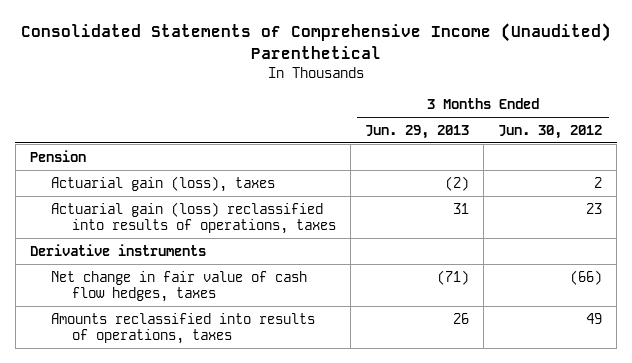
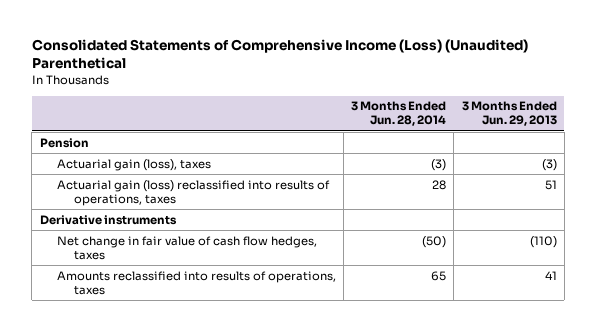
- Consolidated Statements of Comprehensive Income (Unaudited) Parenthetical
+ Consolidated Statements of Comprehensive Income (Loss) (Unaudited) Parenthetical
- | 3 Months Ended Jun. 29, 2013 | 3 Months Ended Jun. 30, 2012
+ | 3 Months Ended Jun. 28, 2014 | 3 Months Ended Jun. 29, 2013
- Actuarial gain (loss), taxes | (2) | 2
- Actuarial gain (loss) reclassified into results of operations, taxes | 31 | 23
+ Actuarial gain (loss), taxes | (3) | (3)
+ Actuarial gain (loss) reclassified into results of operations, taxes | 28 | 51
- Net change in fair value of cash flow hedges, taxes | (71) | (66)
- Amounts reclassified into results of operations, taxes | 26 | 49
+ Net change in fair value of cash flow hedges, taxes | (50) | (110)
+ Amounts reclassified into results of operations, taxes | 65 | 41

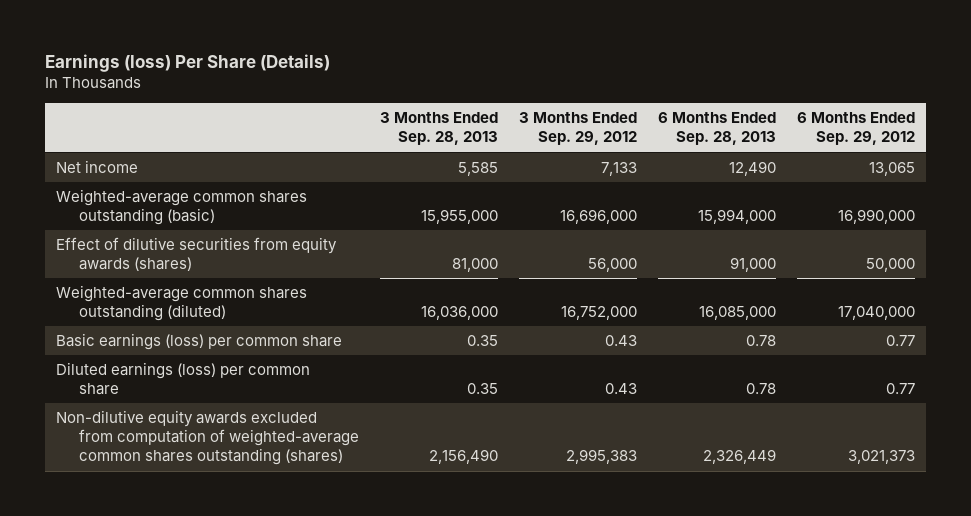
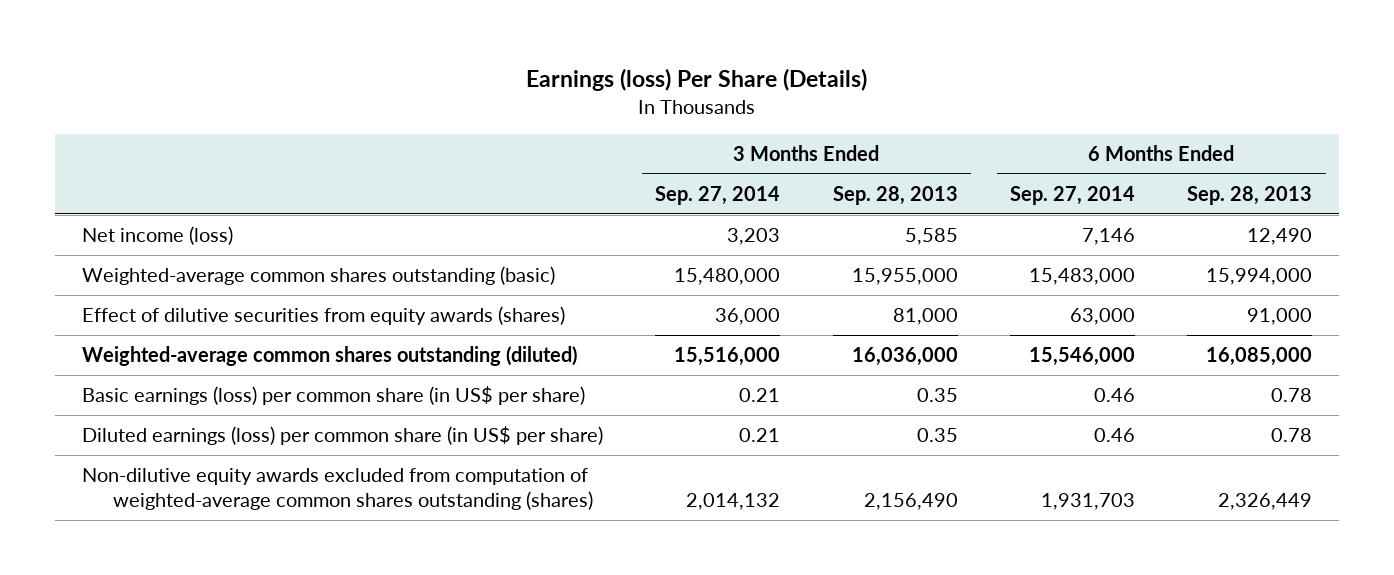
- | 3 Months Ended Sep. 28, 2013 | 3 Months Ended Sep. 29, 2012 | 6 Months Ended Sep. 28, 2013 | 6 Months Ended Sep. 29, 2012
+ | 3 Months Ended Sep. 27, 2014 | 3 Months Ended Sep. 28, 2013 | 6 Months Ended Sep. 27, 2014 | 6 Months Ended Sep. 28, 2013
- Net income | 5,585 | 7,133 | 12,490 | 13,065
+ Net income (loss) | 3,203 | 5,585 | 7,146 | 12,490
- Basic earnings (loss) per common share | 0.35 | 0.43 | 0.78 | 0.77
- Diluted earnings (loss) per common share | 0.35 | 0.43 | 0.78 | 0.77
+ Basic earnings (loss) per common share (in US$ per share) | 0.21 | 0.35 | 0.46 | 0.78
+ Diluted earnings (loss) per common share (in US$ per share) | 0.21 | 0.35 | 0.46 | 0.78

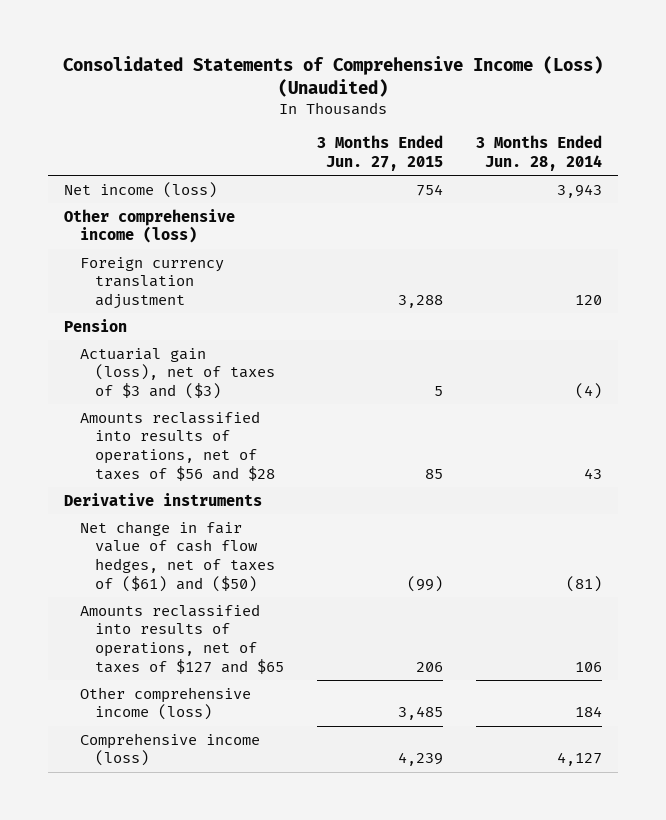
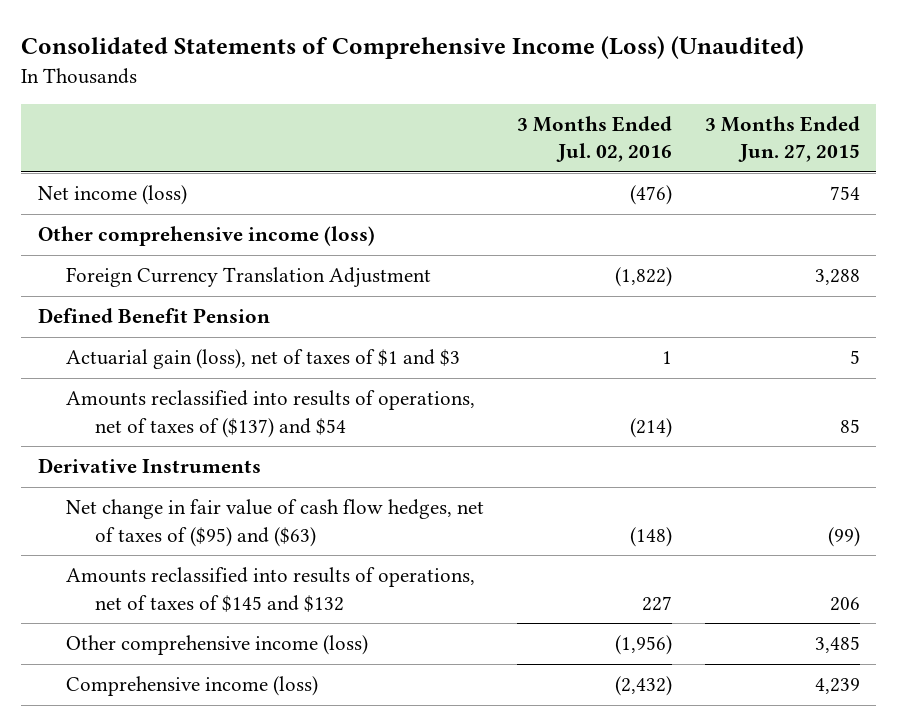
- | 3 Months Ended Jun. 27, 2015 | 3 Months Ended Jun. 28, 2014
+ | 3 Months Ended Jul. 02, 2016 | 3 Months Ended Jun. 27, 2015
- Foreign currency translation adjustment | 3,288 | 120
- Pension
- Actuarial gain (loss), net of taxes of $3 and ($3) | 5 | (4)
- Amounts reclassified into results of operations, net of taxes of $56 and $28 | 85 | 43
- Derivative instruments
- Net change in fair value of cash flow hedges, net of taxes of ($61) and ($50) | (99) | (81)
- Amounts reclassified into results of operations, net of taxes of $127 and $65 | 206 | 106
+ Foreign Currency Translation Adjustment | (1,822) | 3,288
+ Defined Benefit Pension
+ Actuarial gain (loss), net of taxes of $1 and $3 | 1 | 5
+ Amounts reclassified into results of operations, net of taxes of ($137) and $54 | (214) | 85
+ Derivative Instruments
+ Net change in fair value of cash flow hedges, net of taxes of ($95) and ($63) | (148) | (99)
+ Amounts reclassified into results of operations, net of taxes of $145 and $132 | 227 | 206

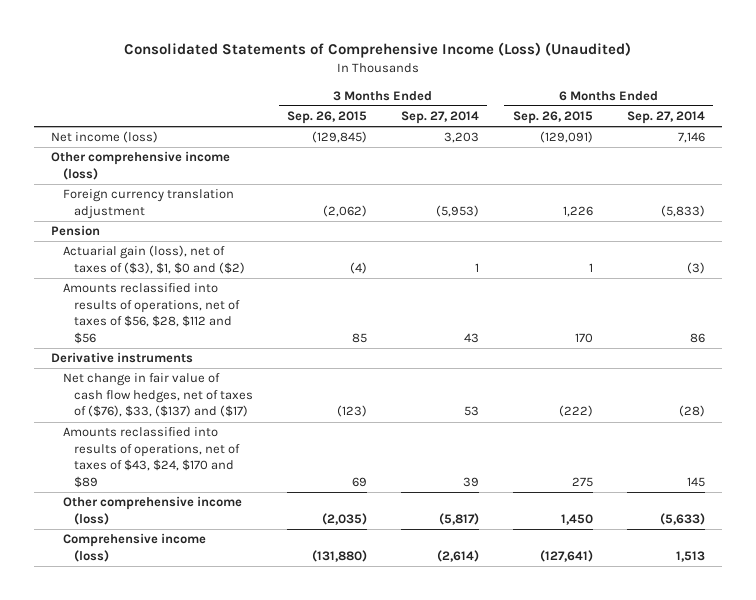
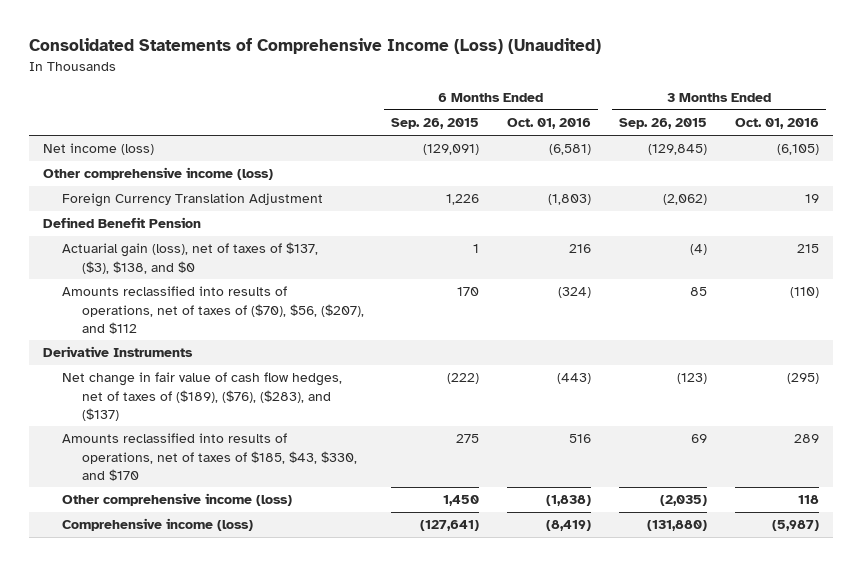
- | 3 Months Ended Sep. 26, 2015 | 3 Months Ended Sep. 27, 2014 | 6 Months Ended Sep. 26, 2015 | 6 Months Ended Sep. 27, 2014
+ | 6 Months Ended Sep. 26, 2015 | 6 Months Ended Oct. 01, 2016 | 3 Months Ended Sep. 26, 2015 | 3 Months Ended Oct. 01, 2016
- Foreign currency translation adjustment | (2,062) | (5,953) | 1,226 | (5,833)
- Pension
- Actuarial gain (loss), net of taxes of ($3), $1, $0 and ($2) | (4) | 1 | 1 | (3)
- Amounts reclassified into results of operations, net of taxes of $56, $28, $112 and $56 | 85 | 43 | 170 | 86
- Derivative instruments
- Net change in fair value of cash flow hedges, net of taxes of ($76), $33, ($137) and ($17) | (123) | 53 | (222) | (28)
- Amounts reclassified into results of operations, net of taxes of $43, $24, $170 and $89 | 69 | 39 | 275 | 145
+ Foreign Currency Translation Adjustment | 1,226 | (1,803) | (2,062) | 19
+ Defined Benefit Pension
+ Actuarial gain (loss), net of taxes of $137, ($3), $138, and $0 | 1 | 216 | (4) | 215
+ Amounts reclassified into results of operations, net of taxes of ($70), $56, ($207), and $112 | 170 | (324) | 85 | (110)
+ Derivative Instruments
+ Net change in fair value of cash flow hedges, net of taxes of ($189), ($76), ($283), and ($137) | (222) | (443) | (123) | (295)
+ Amounts reclassified into results of operations, net of taxes of $185, $43, $330, and $170 | 275 | 516 | 69 | 289

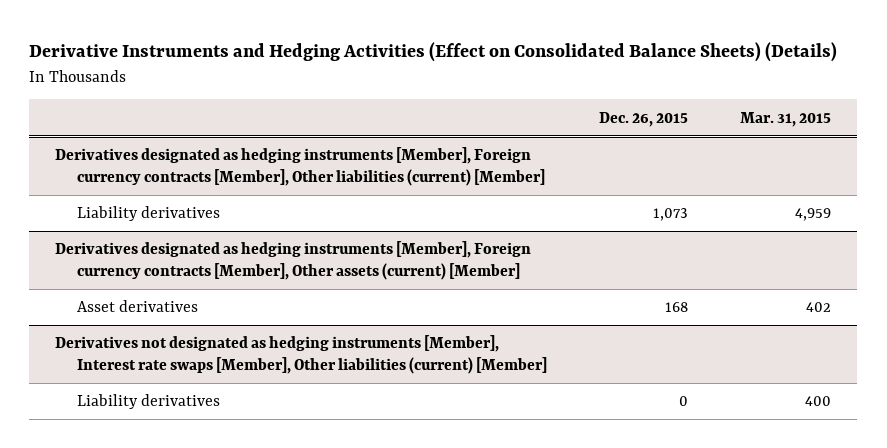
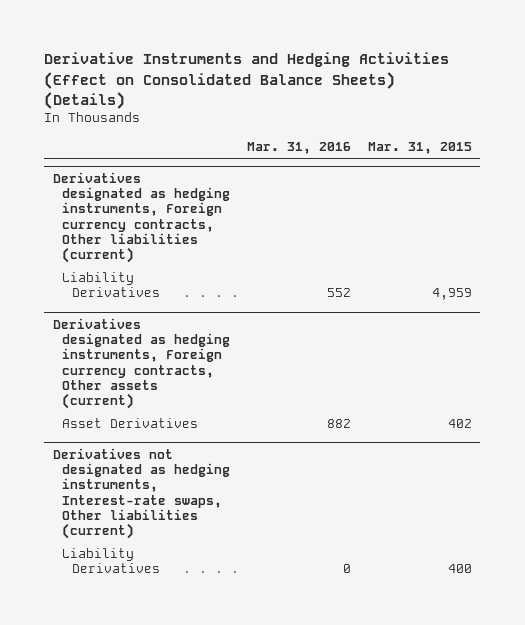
- | Dec. 26, 2015 | Mar. 31, 2015
+ | Mar. 31, 2016 | Mar. 31, 2015
- Derivatives designated as hedging instruments [Member], Foreign currency contracts [Member], Other liabilities (current) [Member]
- Liability derivatives | 1,073 | 4,959
- Derivatives designated as hedging instruments [Member], Foreign currency contracts [Member], Other assets (current) [Member]
- Asset derivatives | 168 | 402
- Derivatives not designated as hedging instruments [Member], Interest rate swaps [Member], Other liabilities (current) [Member]
- Liability derivatives | 0 | 400
+ Derivatives designated as hedging instruments, Foreign currency contracts, Other liabilities (current)
+ Liability Derivatives | 552 | 4,959
+ Derivatives designated as hedging instruments, Foreign currency contracts, Other assets (current)
+ Asset Derivatives | 882 | 402
+ Derivatives not designated as hedging instruments, Interest-rate swaps, Other liabilities (current)
+ Liability Derivatives | 0 | 400

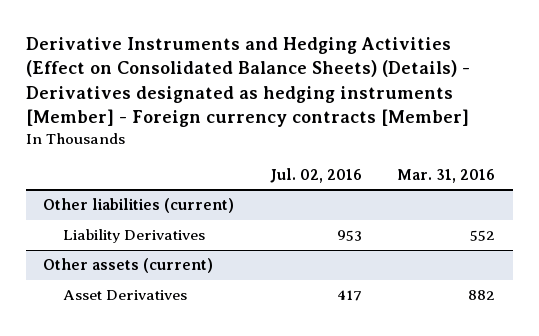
- Derivative Instruments and Hedging Activities (Effect on Consolidated Balance Sheets) (Details)
+ Derivative Instruments and Hedging Activities (Effect on Consolidated Balance Sheets) (Details) - Derivatives designated as hedging instruments [Member] - Foreign currency contracts [Member]
- | Mar. 31, 2016 | Mar. 31, 2015
+ | Jul. 02, 2016 | Mar. 31, 2016
- Derivatives designated as hedging instruments, Foreign currency contracts, Other liabilities (current)
+ Other liabilities (current)
- Derivatives designated as hedging instruments, Foreign currency contracts, Other assets (current)
+ Other assets (current)
- Derivatives not designated as hedging instruments, Interest-rate swaps, Other liabilities (current)
- Liability Derivatives | 0 | 400

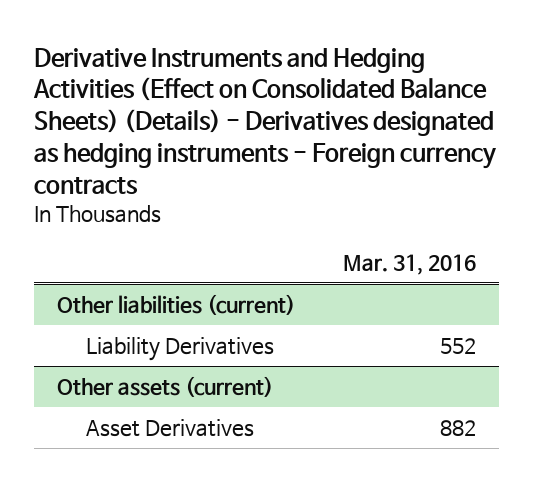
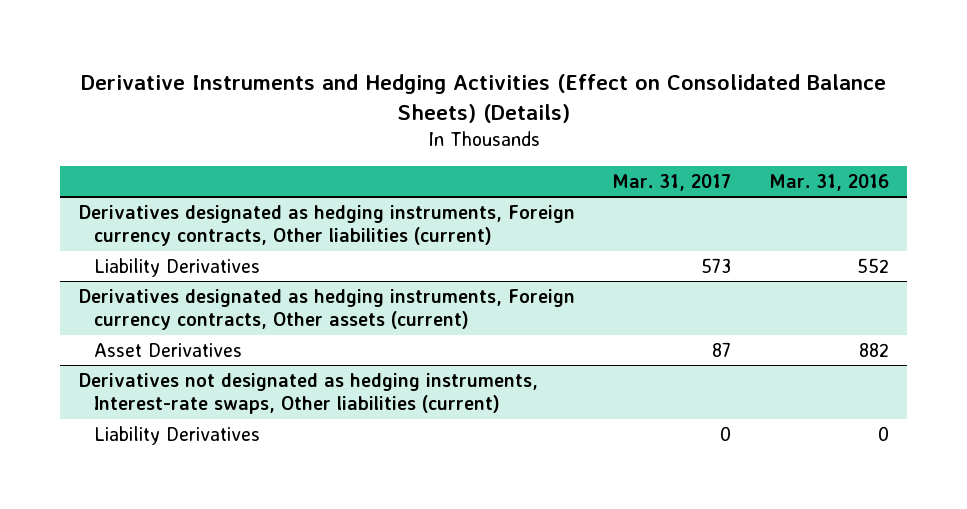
- Derivative Instruments and Hedging Activities (Effect on Consolidated Balance Sheets) (Details) - Derivatives designated as hedging instruments - Foreign currency contracts
+ Derivative Instruments and Hedging Activities (Effect on Consolidated Balance Sheets) (Details)
- | Mar. 31, 2016
+ | Mar. 31, 2017 | Mar. 31, 2016
- Other liabilities (current)
+ Derivatives designated as hedging instruments, Foreign currency contracts, Other liabilities (current)
- Other assets (current)
+ Derivatives designated as hedging instruments, Foreign currency contracts, Other assets (current)
+ Derivatives not designated as hedging instruments, Interest-rate swaps, Other liabilities (current)
+ Liability Derivatives | 0 | 0

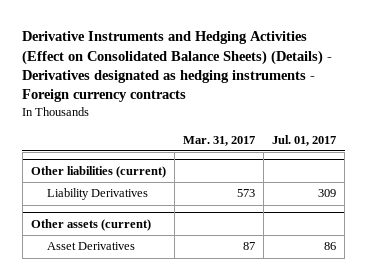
- Derivative Instruments and Hedging Activities (Effect on Consolidated Balance Sheets) (Details)
+ Derivative Instruments and Hedging Activities (Effect on Consolidated Balance Sheets) (Details) - Derivatives designated as hedging instruments - Foreign currency contracts
- | Mar. 31, 2017 | Mar. 31, 2016
+ | Mar. 31, 2017 | Jul. 01, 2017
- Derivatives designated as hedging instruments, Foreign currency contracts, Other liabilities (current)
+ Other liabilities (current)
- Derivatives designated as hedging instruments, Foreign currency contracts, Other assets (current)
+ Other assets (current)
- Derivatives not designated as hedging instruments, Interest-rate swaps, Other liabilities (current)
- Liability Derivatives | 0 | 0

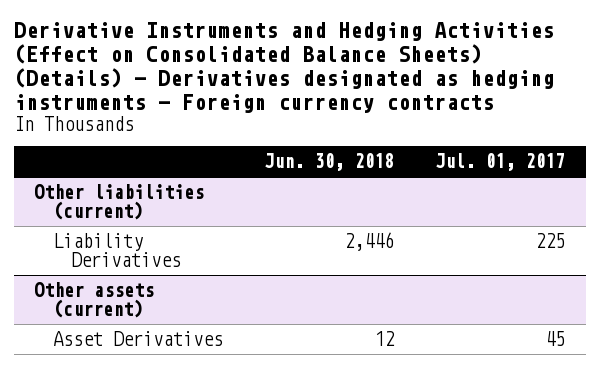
- | Mar. 31, 2017 | Jul. 01, 2017
+ | Jun. 30, 2018 | Jul. 01, 2017
@ Other liabilities (current)
- Liability Derivatives | 573 | 309
+ Liability Derivatives | 2,446 | 225
@ Other assets (current)
- Asset Derivatives | 87 | 86
+ Asset Derivatives | 12 | 45

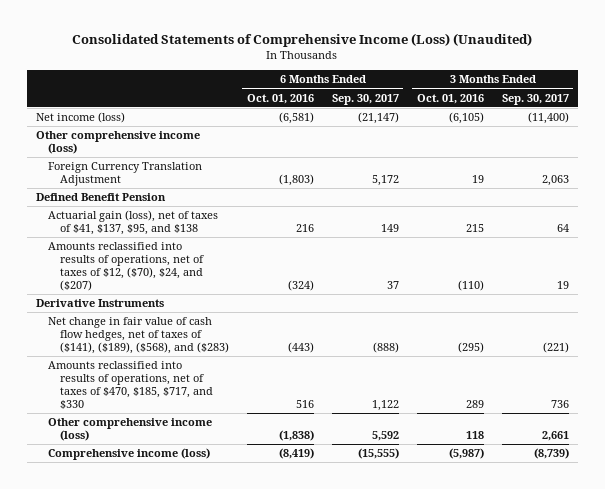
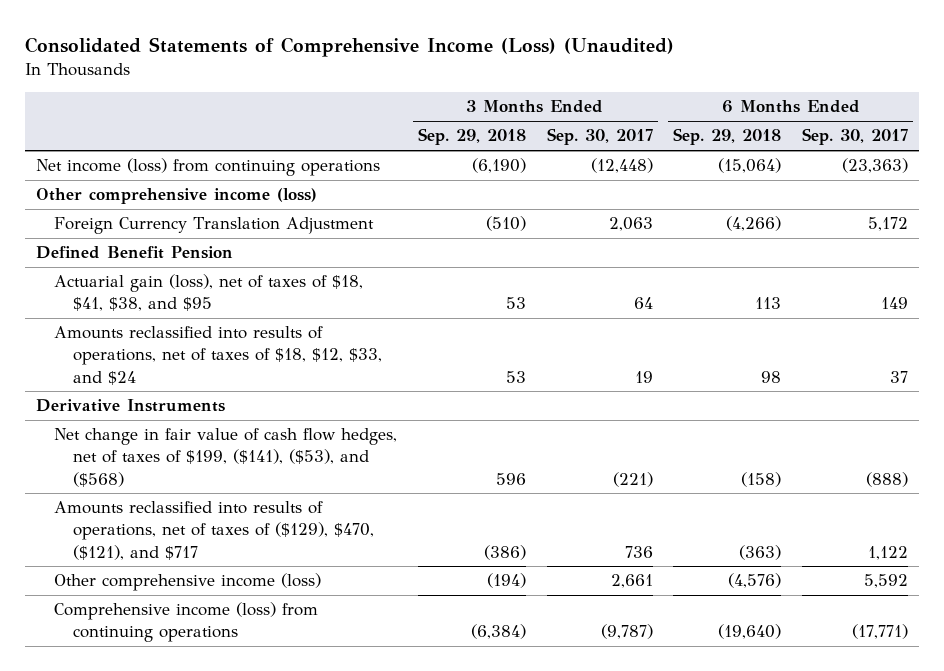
- | 6 Months Ended Oct. 01, 2016 | 6 Months Ended Sep. 30, 2017 | 3 Months Ended Oct. 01, 2016 | 3 Months Ended Sep. 30, 2017
+ | 3 Months Ended Sep. 29, 2018 | 3 Months Ended Sep. 30, 2017 | 6 Months Ended Sep. 29, 2018 | 6 Months Ended Sep. 30, 2017
- Net income (loss) | (6,581) | (21,147) | (6,105) | (11,400)
+ Net income (loss) from continuing operations | (6,190) | (12,448) | (15,064) | (23,363)
- Actuarial gain (loss), net of taxes of $41, $137, $95, and $138 | 216 | 149 | 215 | 64
- Amounts reclassified into results of operations, net of taxes of $12, ($70), $24, and ($207) | (324) | 37 | (110) | 19
+ Actuarial gain (loss), net of taxes of $18, $41, $38, and $95 | 53 | 64 | 113 | 149
+ Amounts reclassified into results of operations, net of taxes of $18, $12, $33, and $24 | 53 | 19 | 98 | 37
- Net change in fair value of cash flow hedges, net of taxes of ($141), ($189), ($568), and ($283) | (443) | (888) | (295) | (221)
- Amounts reclassified into results of operations, net of taxes of $470, $185, $717, and $330 | 516 | 1,122 | 289 | 736
+ Net change in fair value of cash flow hedges, net of taxes of $199, ($141), ($53), and ($568) | 596 | (221) | (158) | (888)
+ Amounts reclassified into results of operations, net of taxes of ($129), $470, ($121), and $717 | (386) | 736 | (363) | 1,122
- Comprehensive income (loss) | (8,419) | (15,555) | (5,987) | (8,739)
+ Comprehensive income (loss) from continuing operations | (6,384) | (9,787) | (19,640) | (17,771)

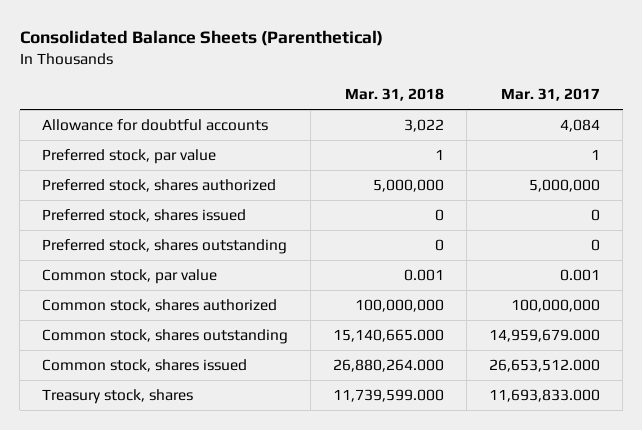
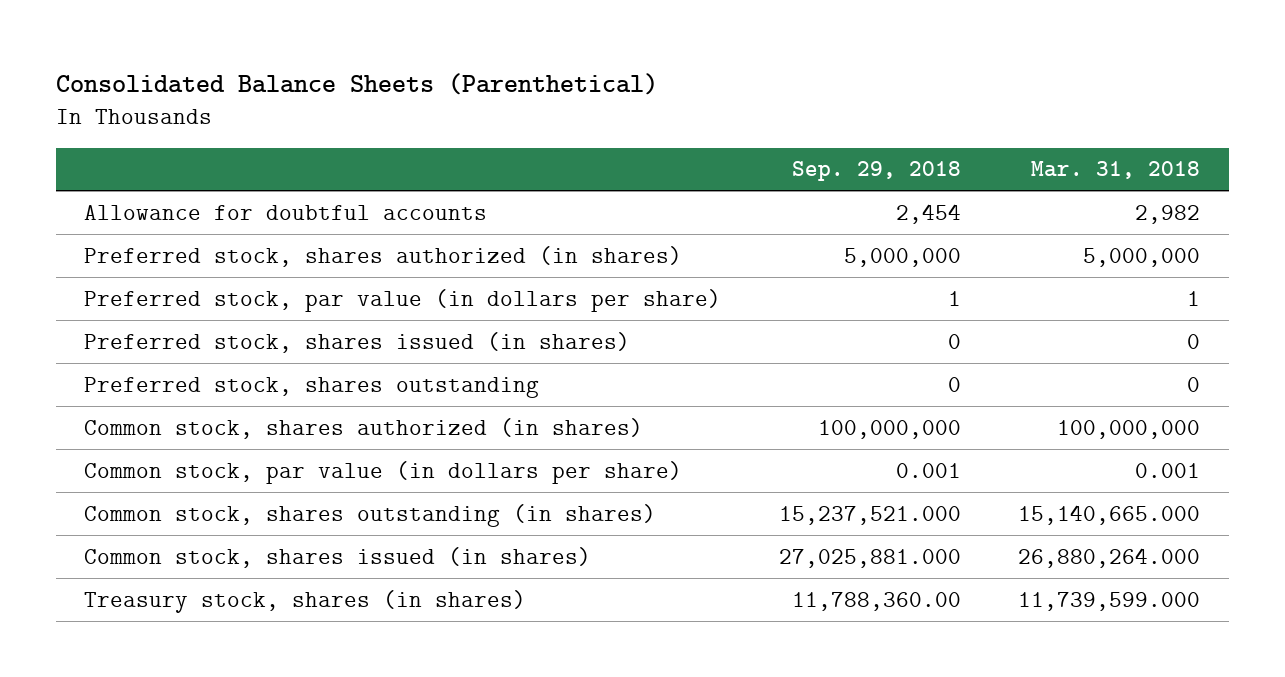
- | Mar. 31, 2018 | Mar. 31, 2017
+ | Sep. 29, 2018 | Mar. 31, 2018
- Allowance for doubtful accounts | 3,022 | 4,084
- Preferred stock, par value | 1 | 1
- Preferred stock, shares authorized | 5,000,000 | 5,000,000
- Preferred stock, shares issued | 0 | 0
+ Allowance for doubtful accounts | 2,454 | 2,982
+ Preferred stock, shares authorized (in shares) | 5,000,000 | 5,000,000
+ Preferred stock, par value (in dollars per share) | 1 | 1
+ Preferred stock, shares issued (in shares) | 0 | 0
- Common stock, par value | 0.001 | 0.001
- Common stock, shares authorized | 100,000,000 | 100,000,000
- Common stock, shares outstanding | 15,140,665.000 | 14,959,679.000
- Common stock, shares issued | 26,880,264.000 | 26,653,512.000
- Treasury stock, shares | 11,739,599.000 | 11,693,833.000
+ Common stock, shares authorized (in shares) | 100,000,000 | 100,000,000
+ Common stock, par value (in dollars per share) | 0.001 | 0.001
+ Common stock, shares outstanding (in shares) | 15,237,521.000 | 15,140,665.000
+ Common stock, shares issued (in shares) | 27,025,881.000 | 26,880,264.000
+ Treasury stock, shares (in shares) | 11,788,360.00 | 11,739,599.000

